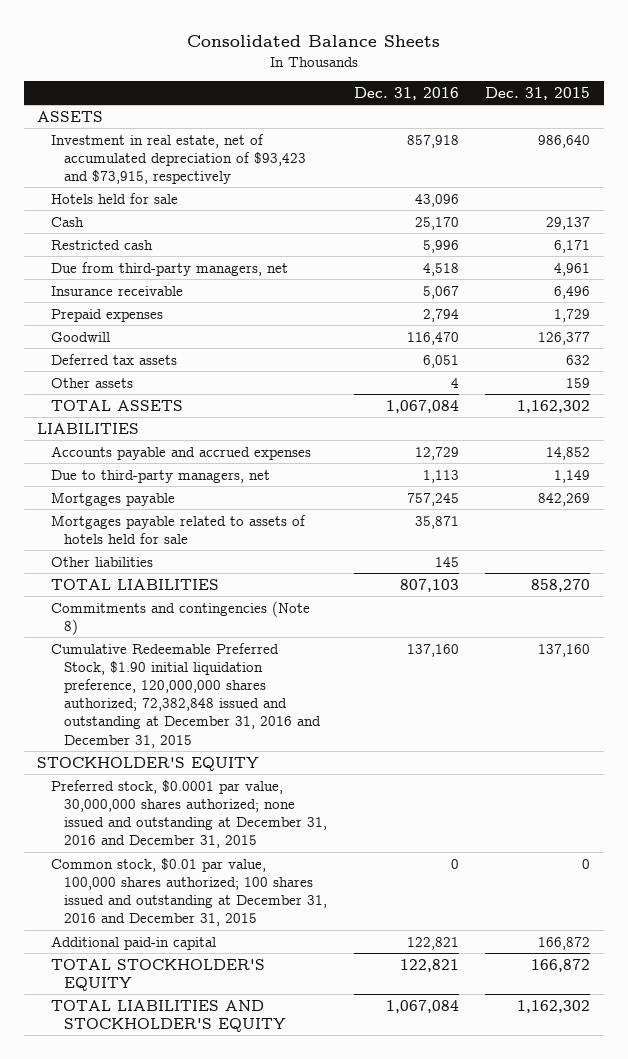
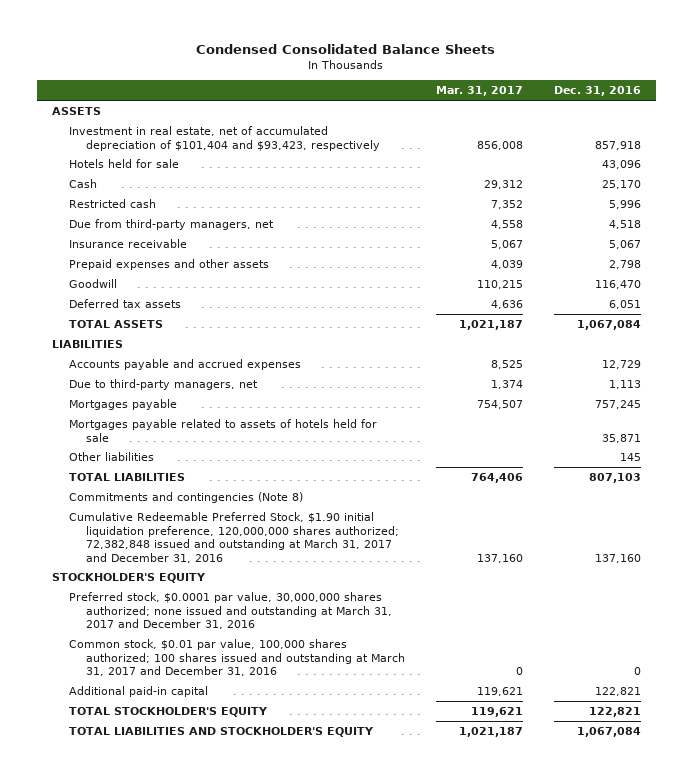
- Consolidated Balance Sheets
+ Condensed Consolidated Balance Sheets
- | Dec. 31, 2016 | Dec. 31, 2015
+ | Mar. 31, 2017 | Dec. 31, 2016
- Investment in real estate, net of accumulated depreciation of $93,423 and $73,915, respectively | 857,918 | 986,640
+ Investment in real estate, net of accumulated depreciation of $101,404 and $93,423, respectively | 856,008 | 857,918
- Prepaid expenses | 2,794 | 1,729
+ Prepaid expenses and other assets | 4,039 | 2,798
- Other assets | 4 | 159
- Cumulative Redeemable Preferred Stock, $1.90 initial liquidation preference, 120,000,000 shares authorized; 72,382,848 issued and outstanding at December 31, 2016 and December 31, 2015 | 137,160 | 137,160
+ Cumulative Redeemable Preferred Stock, $1.90 initial liquidation preference, 120,000,000 shares authorized; 72,382,848 issued and outstanding at March 31, 2017 and December 31, 2016 | 137,160 | 137,160
- Preferred stock, $0.0001 par value, 30,000,000 shares authorized; none issued and outstanding at December 31, 2016 and December 31, 2015
- Common stock, $0.01 par value, 100,000 shares authorized; 100 shares issued and outstanding at December 31, 2016 and December 31, 2015 | 0 | 0
+ Preferred stock, $0.0001 par value, 30,000,000 shares authorized; none issued and outstanding at March 31, 2017 and December 31, 2016
+ Common stock, $0.01 par value, 100,000 shares authorized; 100 shares issued and outstanding at March 31, 2017 and December 31, 2016 | 0 | 0

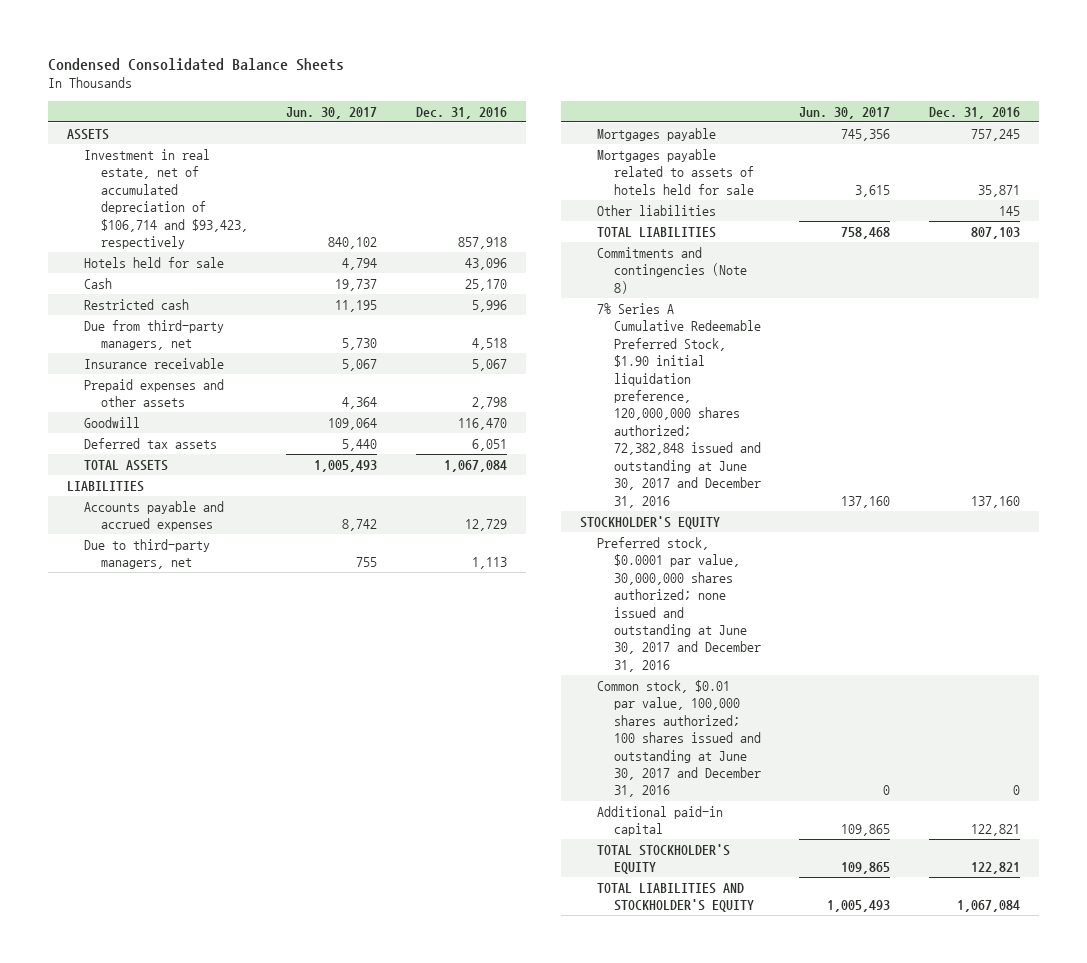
- | Mar. 31, 2017 | Dec. 31, 2016
+ | Jun. 30, 2017 | Dec. 31, 2016
- Investment in real estate, net of accumulated depreciation of $101,404 and $93,423, respectively | 856,008 | 857,918
+ Investment in real estate, net of accumulated depreciation of $106,714 and $93,423, respectively | 840,102 | 857,918
- Cumulative Redeemable Preferred Stock, $1.90 initial liquidation preference, 120,000,000 shares authorized; 72,382,848 issued and outstanding at March 31, 2017 and December 31, 2016 | 137,160 | 137,160
+ 7% Series A Cumulative Redeemable Preferred Stock, $1.90 initial liquidation preference, 120,000,000 shares authorized; 72,382,848 issued and outstanding at June 30, 2017 and December 31, 2016 | 137,160 | 137,160
- Preferred stock, $0.0001 par value, 30,000,000 shares authorized; none issued and outstanding at March 31, 2017 and December 31, 2016
- Common stock, $0.01 par value, 100,000 shares authorized; 100 shares issued and outstanding at March 31, 2017 and December 31, 2016 | 0 | 0
+ Preferred stock, $0.0001 par value, 30,000,000 shares authorized; none issued and outstanding at June 30, 2017 and December 31, 2016
+ Common stock, $0.01 par value, 100,000 shares authorized; 100 shares issued and outstanding at June 30, 2017 and December 31, 2016 | 0 | 0

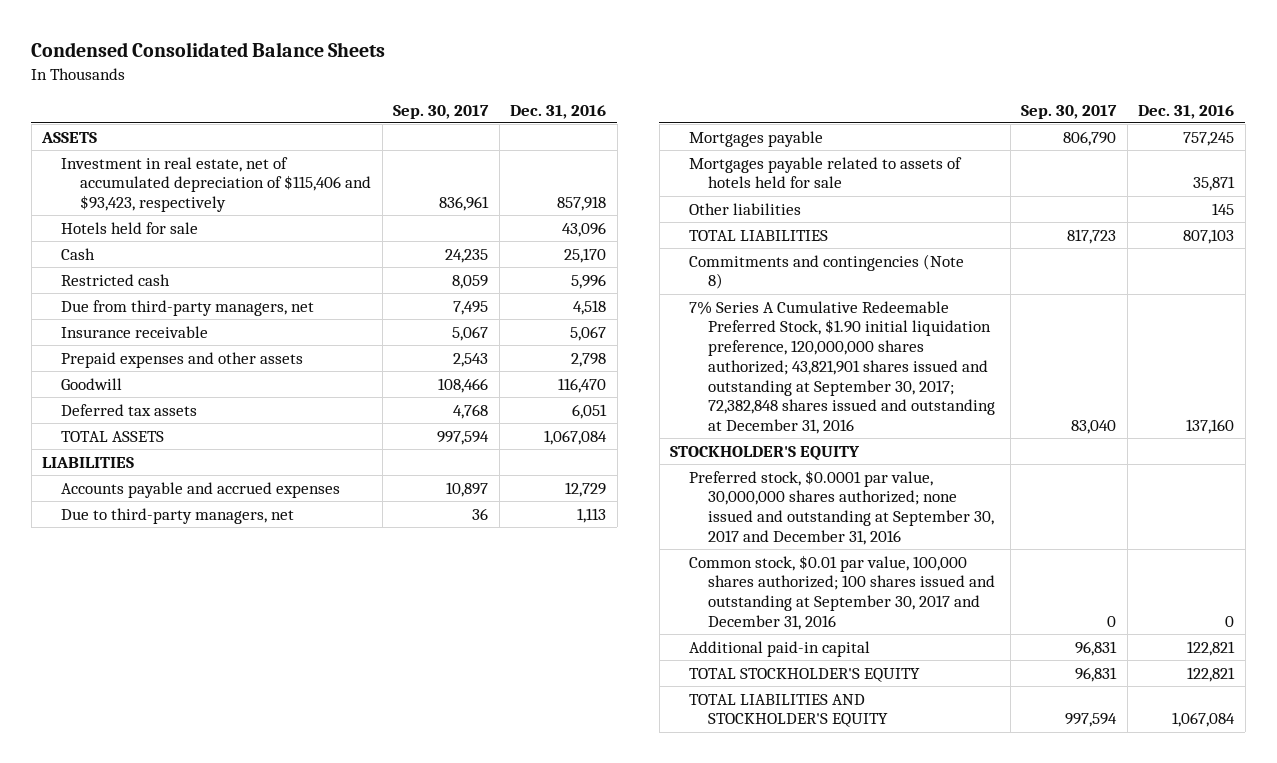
- | Jun. 30, 2017 | Dec. 31, 2016
+ | Sep. 30, 2017 | Dec. 31, 2016
- Investment in real estate, net of accumulated depreciation of $106,714 and $93,423, respectively | 840,102 | 857,918
+ Investment in real estate, net of accumulated depreciation of $115,406 and $93,423, respectively | 836,961 | 857,918
- 7% Series A Cumulative Redeemable Preferred Stock, $1.90 initial liquidation preference, 120,000,000 shares authorized; 72,382,848 issued and outstanding at June 30, 2017 and December 31, 2016 | 137,160 | 137,160
+ 7% Series A Cumulative Redeemable Preferred Stock, $1.90 initial liquidation preference, 120,000,000 shares authorized; 43,821,901 shares issued and outstanding at September 30, 2017; 72,382,848 shares issued and outstanding at December 31, 2016 | 83,040 | 137,160
- Preferred stock, $0.0001 par value, 30,000,000 shares authorized; none issued and outstanding at June 30, 2017 and December 31, 2016
- Common stock, $0.01 par value, 100,000 shares authorized; 100 shares issued and outstanding at June 30, 2017 and December 31, 2016 | 0 | 0
+ Preferred stock, $0.0001 par value, 30,000,000 shares authorized; none issued and outstanding at September 30, 2017 and December 31, 2016
+ Common stock, $0.01 par value, 100,000 shares authorized; 100 shares issued and outstanding at September 30, 2017 and December 31, 2016 | 0 | 0

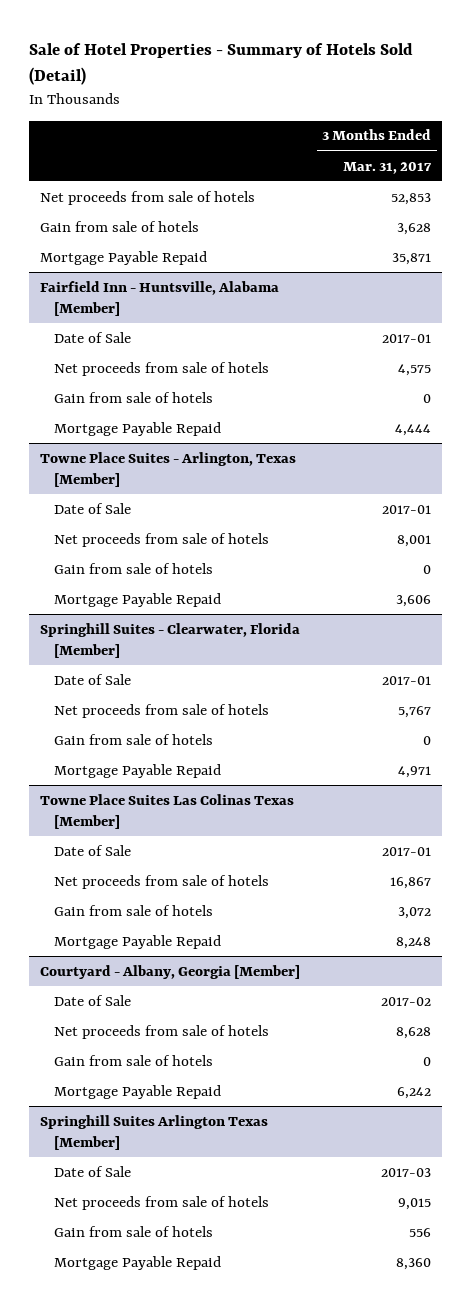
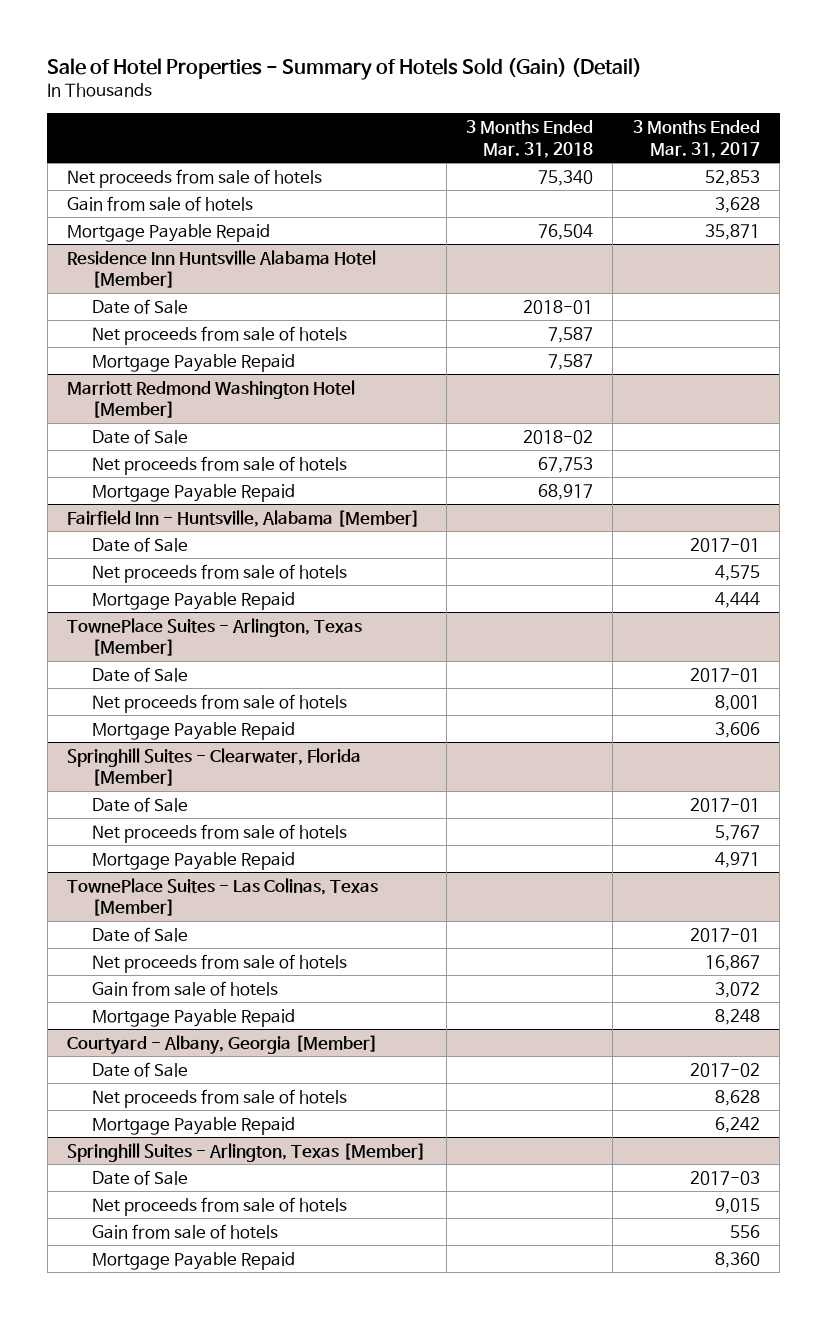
- Sale of Hotel Properties - Summary of Hotels Sold (Detail)
+ Sale of Hotel Properties - Summary of Hotels Sold (Gain) (Detail)
- | 3 Months Ended Mar. 31, 2017
+ | 3 Months Ended Mar. 31, 2018 | 3 Months Ended Mar. 31, 2017
+ Residence Inn Huntsville Alabama Hotel [Member]
+ Date of Sale | 2018-01 |
+ Net proceeds from sale of hotels | 7,587 |
+ Mortgage Payable Repaid | 7,587 |
+ Marriott Redmond Washington Hotel [Member]
+ Date of Sale | 2018-02 |
+ Net proceeds from sale of hotels | 67,753 |
+ Mortgage Payable Repaid | 68,917 |
@ Fairfield Inn - Huntsville, Alabama [Member]
- Gain from sale of hotels | 0
- Towne Place Suites - Arlington, Texas [Member]
+ TownePlace Suites - Arlington, Texas [Member]
- Gain from sale of hotels | 0
@ Springhill Suites - Clearwater, Florida [Member]
- Gain from sale of hotels | 0
- Towne Place Suites Las Colinas Texas [Member]
+ TownePlace Suites - Las Colinas, Texas [Member]
@ Courtyard - Albany, Georgia [Member]
- Gain from sale of hotels | 0
- Springhill Suites Arlington Texas [Member]
+ Springhill Suites - Arlington, Texas [Member]

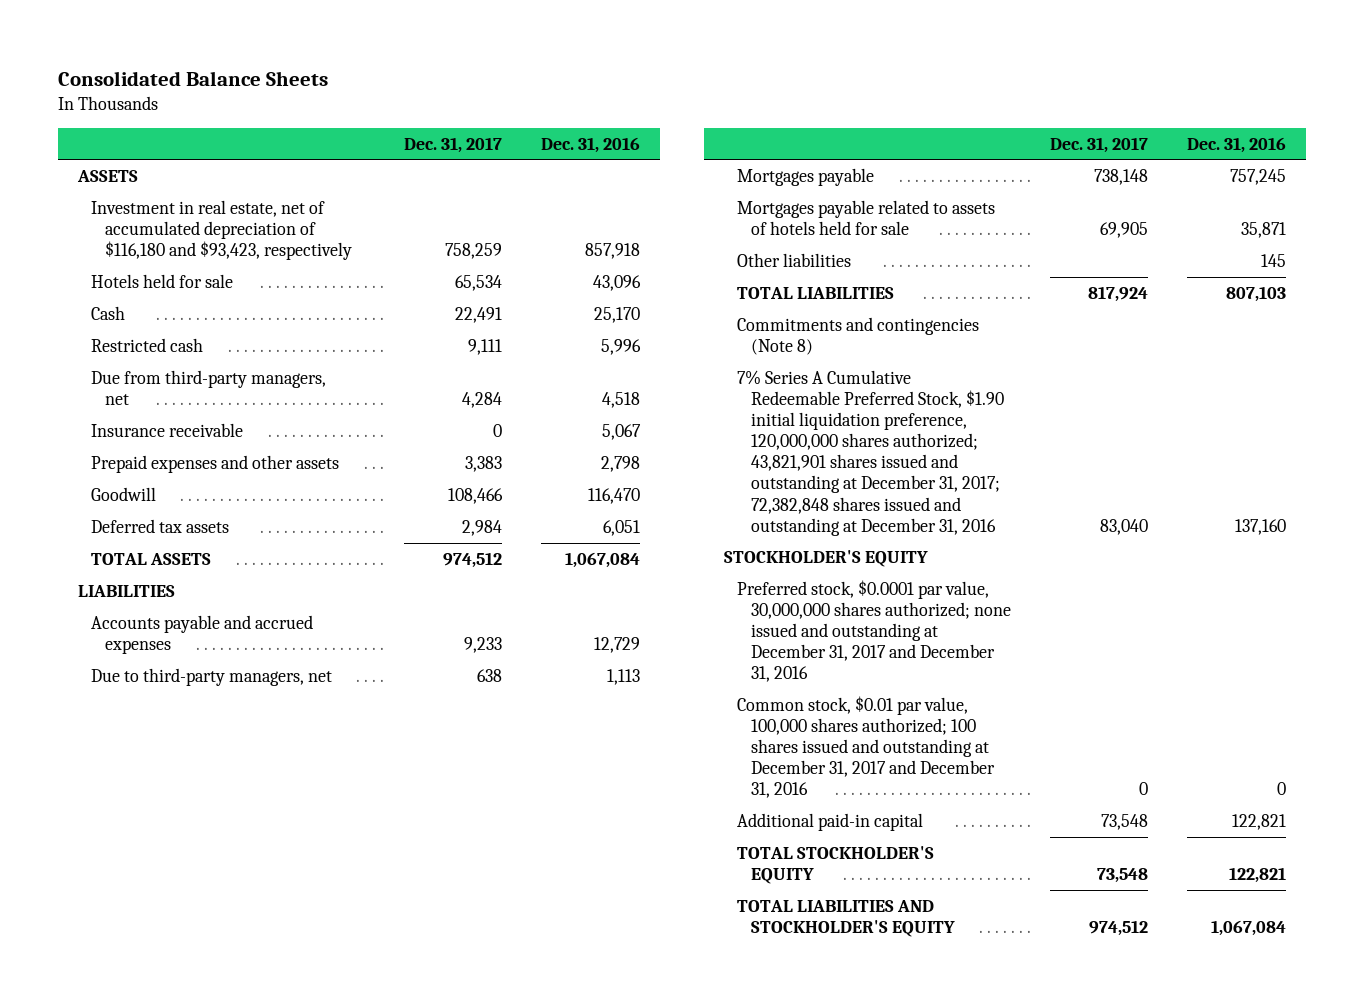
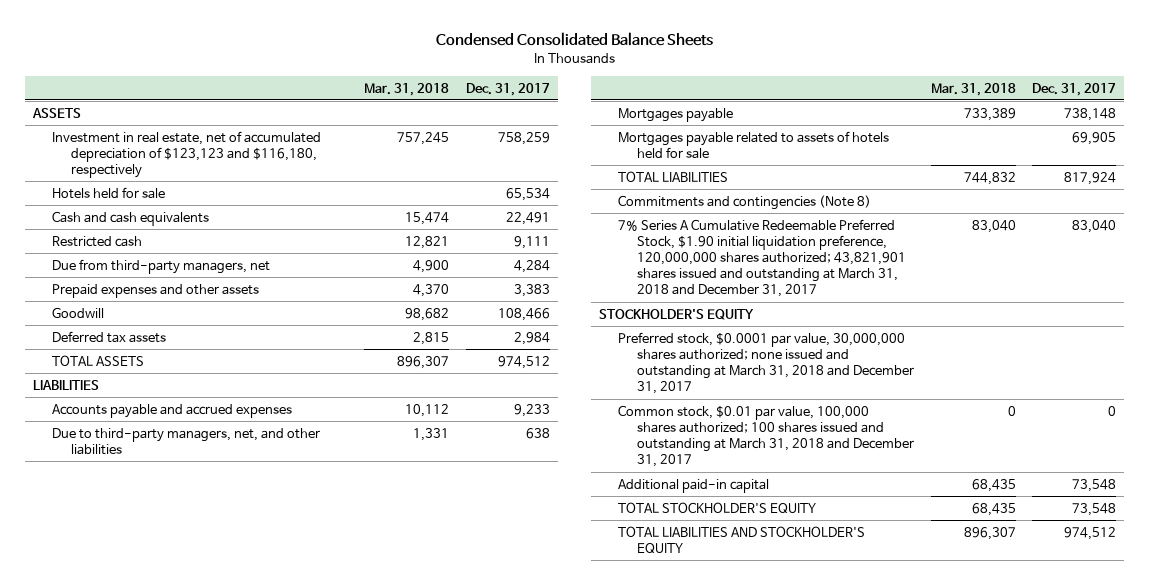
- Consolidated Balance Sheets
+ Condensed Consolidated Balance Sheets
- | Dec. 31, 2017 | Dec. 31, 2016
+ | Mar. 31, 2018 | Dec. 31, 2017
- Investment in real estate, net of accumulated depreciation of $116,180 and $93,423, respectively | 758,259 | 857,918
+ Investment in real estate, net of accumulated depreciation of $123,123 and $116,180, respectively | 757,245 | 758,259
- Cash | 22,491 | 25,170
+ Cash and cash equivalents | 15,474 | 22,491
- Insurance receivable | 0 | 5,067
- Due to third-party managers, net | 638 | 1,113
+ Due to third-party managers, net, and other liabilities | 1,331 | 638
- Other liabilities | | 145
- 7% Series A Cumulative Redeemable Preferred Stock, $1.90 initial liquidation preference, 120,000,000 shares authorized; 43,821,901 shares issued and outstanding at December 31, 2017; 72,382,848 shares issued and outstanding at December 31, 2016 | 83,040 | 137,160
+ 7% Series A Cumulative Redeemable Preferred Stock, $1.90 initial liquidation preference, 120,000,000 shares authorized; 43,821,901 shares issued and outstanding at March 31, 2018 and December 31, 2017 | 83,040 | 83,040
- Preferred stock, $0.0001 par value, 30,000,000 shares authorized; none issued and outstanding at December 31, 2017 and December 31, 2016
- Common stock, $0.01 par value, 100,000 shares authorized; 100 shares issued and outstanding at December 31, 2017 and December 31, 2016 | 0 | 0
+ Preferred stock, $0.0001 par value, 30,000,000 shares authorized; none issued and outstanding at March 31, 2018 and December 31, 2017
+ Common stock, $0.01 par value, 100,000 shares authorized; 100 shares issued and outstanding at March 31, 2018 and December 31, 2017 | 0 | 0

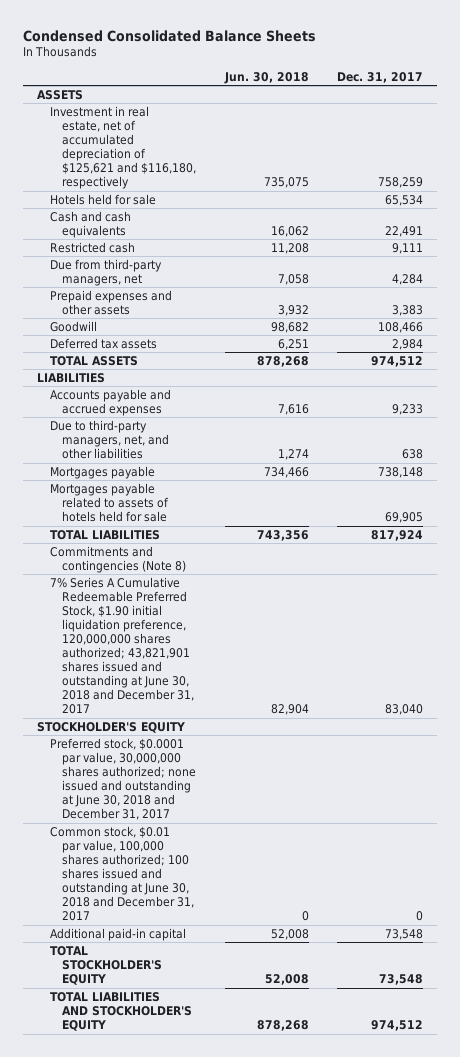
- | Mar. 31, 2018 | Dec. 31, 2017
+ | Jun. 30, 2018 | Dec. 31, 2017
- Investment in real estate, net of accumulated depreciation of $123,123 and $116,180, respectively | 757,245 | 758,259
+ Investment in real estate, net of accumulated depreciation of $125,621 and $116,180, respectively | 735,075 | 758,259
- 7% Series A Cumulative Redeemable Preferred Stock, $1.90 initial liquidation preference, 120,000,000 shares authorized; 43,821,901 shares issued and outstanding at March 31, 2018 and December 31, 2017 | 83,040 | 83,040
+ 7% Series A Cumulative Redeemable Preferred Stock, $1.90 initial liquidation preference, 120,000,000 shares authorized; 43,821,901 shares issued and outstanding at June 30, 2018 and December 31, 2017 | 82,904 | 83,040
- Preferred stock, $0.0001 par value, 30,000,000 shares authorized; none issued and outstanding at March 31, 2018 and December 31, 2017
- Common stock, $0.01 par value, 100,000 shares authorized; 100 shares issued and outstanding at March 31, 2018 and December 31, 2017 | 0 | 0
+ Preferred stock, $0.0001 par value, 30,000,000 shares authorized; none issued and outstanding at June 30, 2018 and December 31, 2017
+ Common stock, $0.01 par value, 100,000 shares authorized; 100 shares issued and outstanding at June 30, 2018 and December 31, 2017 | 0 | 0

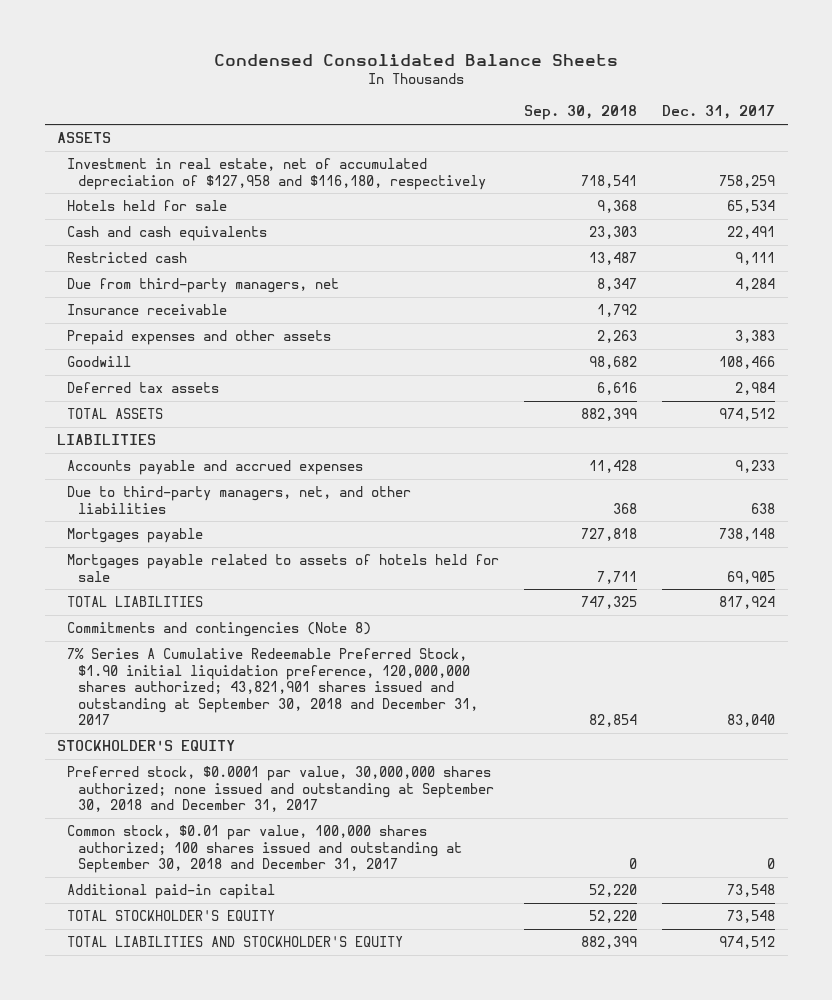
- | Jun. 30, 2018 | Dec. 31, 2017
+ | Sep. 30, 2018 | Dec. 31, 2017
- Investment in real estate, net of accumulated depreciation of $125,621 and $116,180, respectively | 735,075 | 758,259
+ Investment in real estate, net of accumulated depreciation of $127,958 and $116,180, respectively | 718,541 | 758,259
+ Insurance receivable | 1,792 |
- 7% Series A Cumulative Redeemable Preferred Stock, $1.90 initial liquidation preference, 120,000,000 shares authorized; 43,821,901 shares issued and outstanding at June 30, 2018 and December 31, 2017 | 82,904 | 83,040
+ 7% Series A Cumulative Redeemable Preferred Stock, $1.90 initial liquidation preference, 120,000,000 shares authorized; 43,821,901 shares issued and outstanding at September 30, 2018 and December 31, 2017 | 82,854 | 83,040
- Preferred stock, $0.0001 par value, 30,000,000 shares authorized; none issued and outstanding at June 30, 2018 and December 31, 2017
- Common stock, $0.01 par value, 100,000 shares authorized; 100 shares issued and outstanding at June 30, 2018 and December 31, 2017 | 0 | 0
+ Preferred stock, $0.0001 par value, 30,000,000 shares authorized; none issued and outstanding at September 30, 2018 and December 31, 2017
+ Common stock, $0.01 par value, 100,000 shares authorized; 100 shares issued and outstanding at September 30, 2018 and December 31, 2017 | 0 | 0

